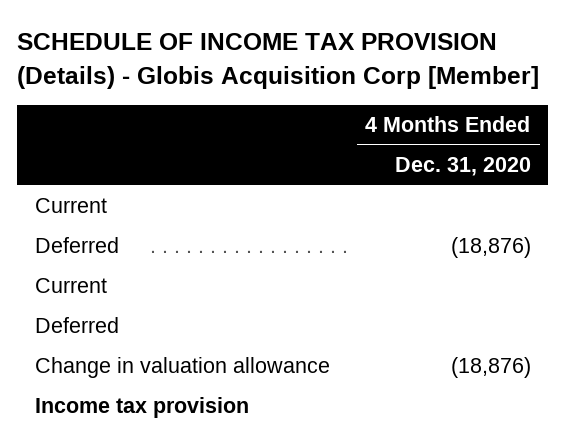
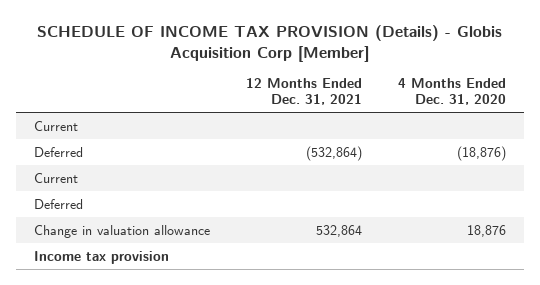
- | 4 Months Ended Dec. 31, 2020
+ | 12 Months Ended Dec. 31, 2021 | 4 Months Ended Dec. 31, 2020
- Change in valuation allowance | (18,876)
+ Change in valuation allowance | 532,864 | 18,876

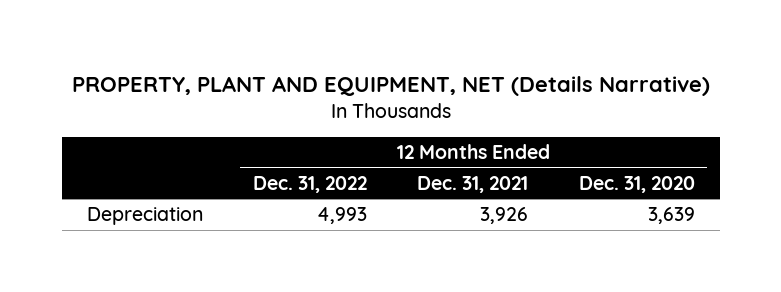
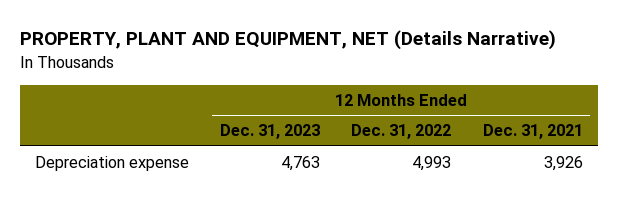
- | 12 Months Ended Dec. 31, 2022 | 12 Months Ended Dec. 31, 2021 | 12 Months Ended Dec. 31, 2020
+ | 12 Months Ended Dec. 31, 2023 | 12 Months Ended Dec. 31, 2022 | 12 Months Ended Dec. 31, 2021
- Depreciation | 4,993 | 3,926 | 3,639
+ Depreciation expense | 4,763 | 4,993 | 3,926

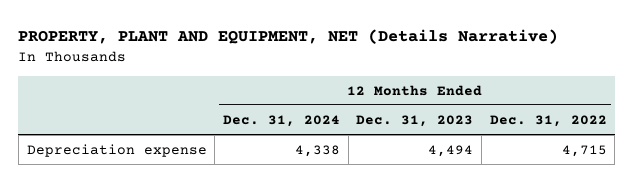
- | 12 Months Ended Dec. 31, 2023 | 12 Months Ended Dec. 31, 2022 | 12 Months Ended Dec. 31, 2021
+ | 12 Months Ended Dec. 31, 2024 | 12 Months Ended Dec. 31, 2023 | 12 Months Ended Dec. 31, 2022
- Depreciation expense | 4,763 | 4,993 | 3,926
+ Depreciation expense | 4,338 | 4,494 | 4,715

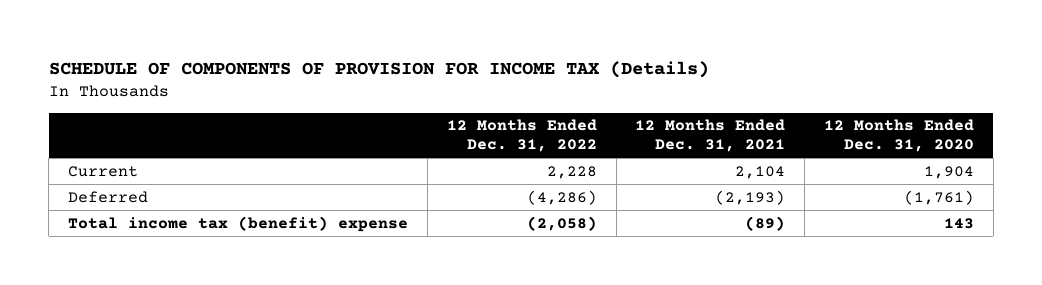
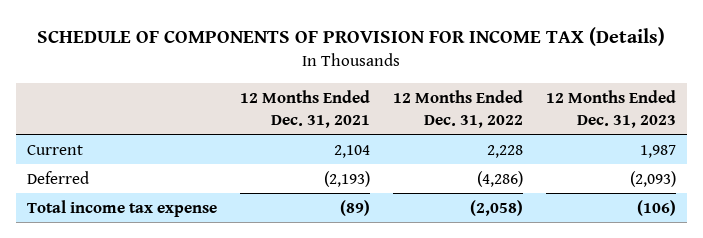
- | 12 Months Ended Dec. 31, 2022 | 12 Months Ended Dec. 31, 2021 | 12 Months Ended Dec. 31, 2020
+ | 12 Months Ended Dec. 31, 2021 | 12 Months Ended Dec. 31, 2022 | 12 Months Ended Dec. 31, 2023
- Total income tax (benefit) expense | (2,058) | (89) | 143
+ Total income tax expense | (89) | (2,058) | (106)

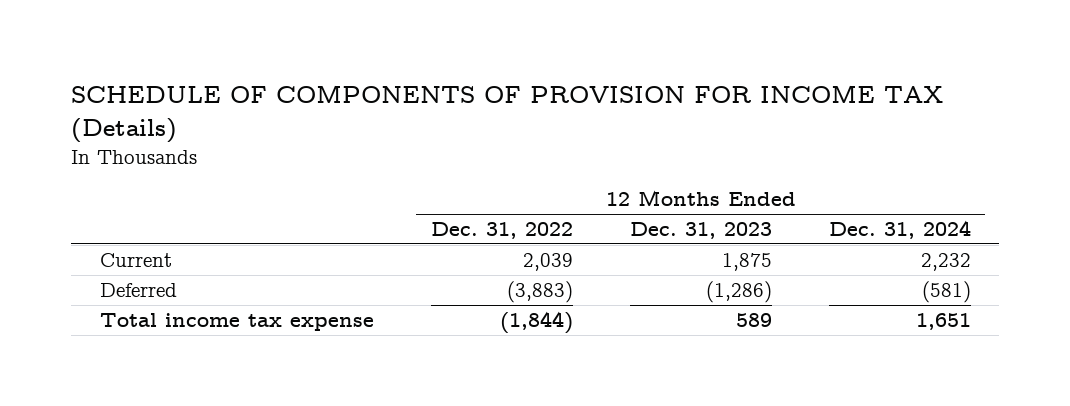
- | 12 Months Ended Dec. 31, 2021 | 12 Months Ended Dec. 31, 2022 | 12 Months Ended Dec. 31, 2023
+ | 12 Months Ended Dec. 31, 2022 | 12 Months Ended Dec. 31, 2023 | 12 Months Ended Dec. 31, 2024
- Current | 2,104 | 2,228 | 1,987
- Deferred | (2,193) | (4,286) | (2,093)
- Total income tax expense | (89) | (2,058) | (106)
+ Current | 2,039 | 1,875 | 2,232
+ Deferred | (3,883) | (1,286) | (581)
+ Total income tax expense | (1,844) | 589 | 1,651

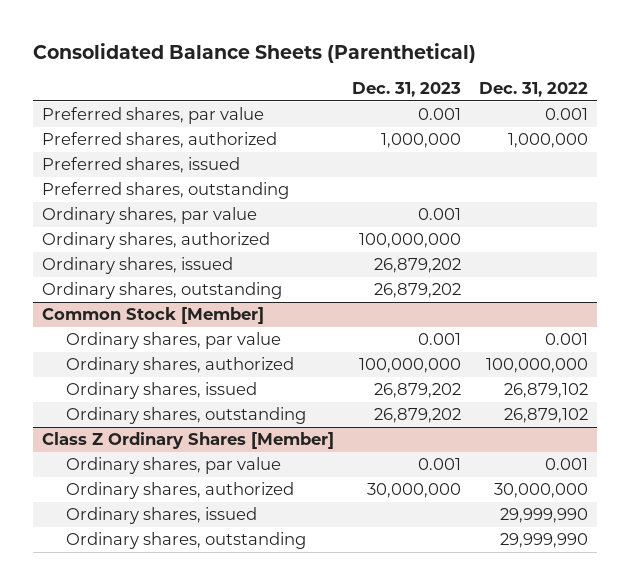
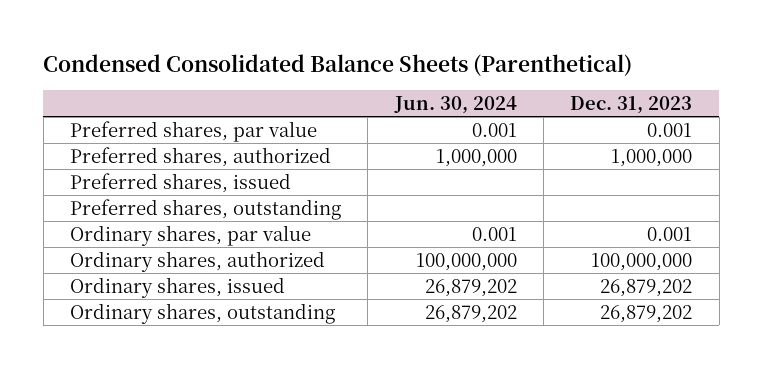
- Consolidated Balance Sheets (Parenthetical)
+ Condensed Consolidated Balance Sheets (Parenthetical)
- | Dec. 31, 2023 | Dec. 31, 2022
+ | Jun. 30, 2024 | Dec. 31, 2023
- Common Stock [Member]
- Ordinary shares, par value | 0.001 | 0.001
- Ordinary shares, authorized | 100,000,000 | 100,000,000
- Ordinary shares, issued | 26,879,202 | 26,879,102
- Ordinary shares, outstanding | 26,879,202 | 26,879,102
- Class Z Ordinary Shares [Member]
- Ordinary shares, par value | 0.001 | 0.001
- Ordinary shares, authorized | 30,000,000 | 30,000,000
- Ordinary shares, issued | | 29,999,990
- Ordinary shares, outstanding | | 29,999,990

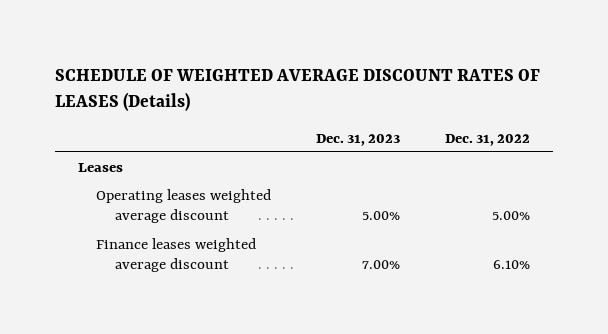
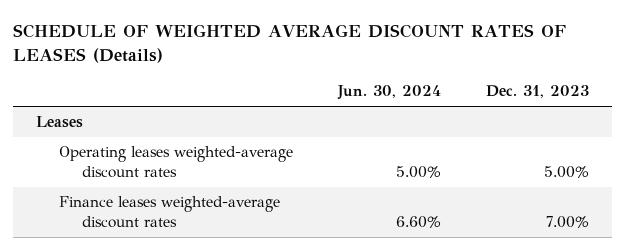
- | Dec. 31, 2023 | Dec. 31, 2022
+ | Jun. 30, 2024 | Dec. 31, 2023
- Operating leases weighted average discount | 5.00% | 5.00%
- Finance leases weighted average discount | 7.00% | 6.10%
+ Operating leases weighted-average discount rates | 5.00% | 5.00%
+ Finance leases weighted-average discount rates | 6.60% | 7.00%

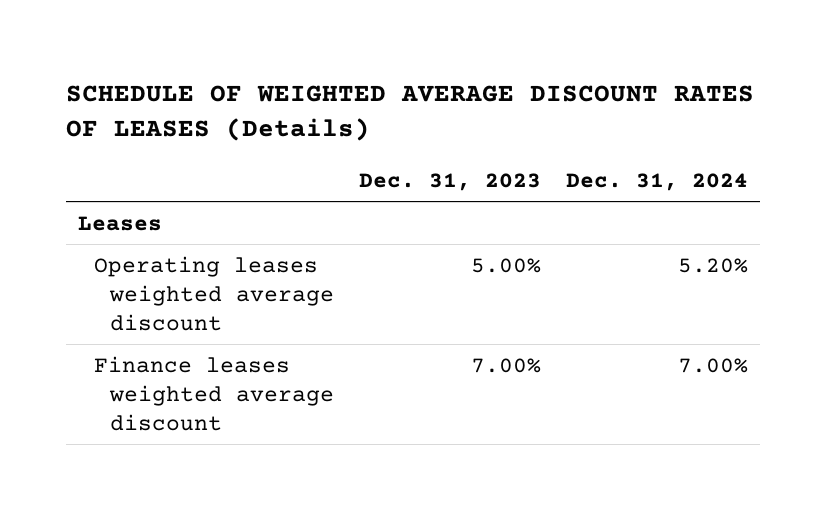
- | Jun. 30, 2024 | Dec. 31, 2023
+ | Dec. 31, 2023 | Dec. 31, 2024
- Operating leases weighted-average discount rates | 5.00% | 5.00%
- Finance leases weighted-average discount rates | 6.60% | 7.00%
+ Operating leases weighted average discount | 5.00% | 5.20%
+ Finance leases weighted average discount | 7.00% | 7.00%

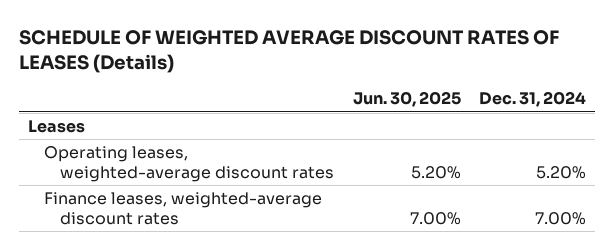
- | Dec. 31, 2023 | Dec. 31, 2024
+ | Jun. 30, 2025 | Dec. 31, 2024
- Operating leases weighted average discount | 5.00% | 5.20%
- Finance leases weighted average discount | 7.00% | 7.00%
+ Operating leases, weighted-average discount rates | 5.20% | 5.20%
+ Finance leases, weighted-average discount rates | 7.00% | 7.00%

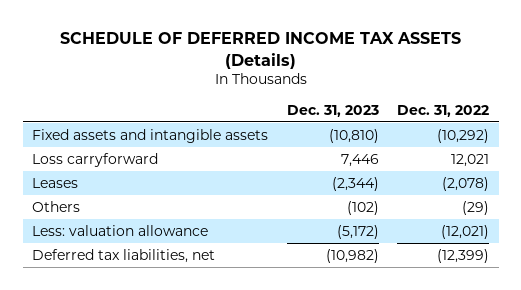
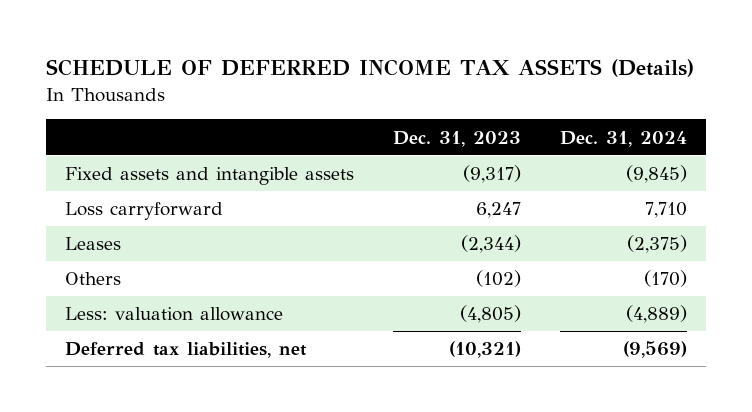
- | Dec. 31, 2023 | Dec. 31, 2022
+ | Dec. 31, 2023 | Dec. 31, 2024
- Fixed assets and intangible assets | (10,810) | (10,292)
- Loss carryforward | 7,446 | 12,021
+ Fixed assets and intangible assets | (9,317) | (9,845)
+ Loss carryforward | 6,247 | 7,710
- Less: valuation allowance | (5,172) | (12,021)
- Deferred tax liabilities, net | (10,982) | (12,399)
+ Less: valuation allowance | (4,805) | (4,889)
+ Deferred tax liabilities, net | (10,321) | (9,569)

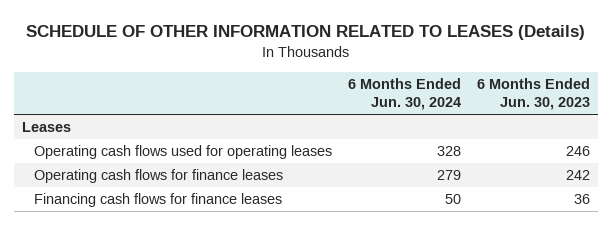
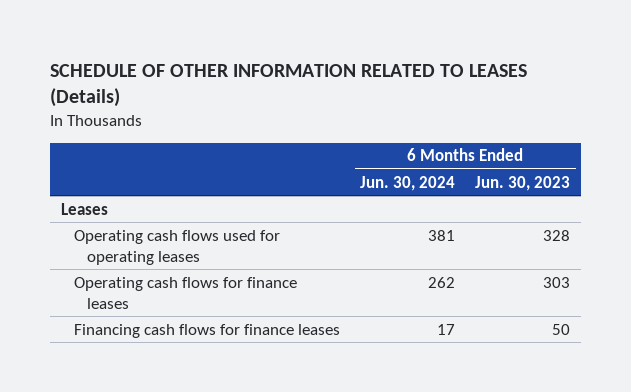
- Operating cash flows used for operating leases | 328 | 246
- Operating cash flows for finance leases | 279 | 242
- Financing cash flows for finance leases | 50 | 36
+ Operating cash flows used for operating leases | 381 | 328
+ Operating cash flows for finance leases | 262 | 303
+ Financing cash flows for finance leases | 17 | 50

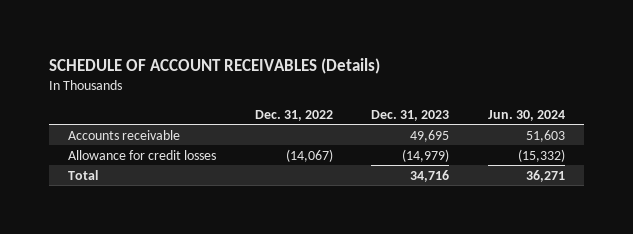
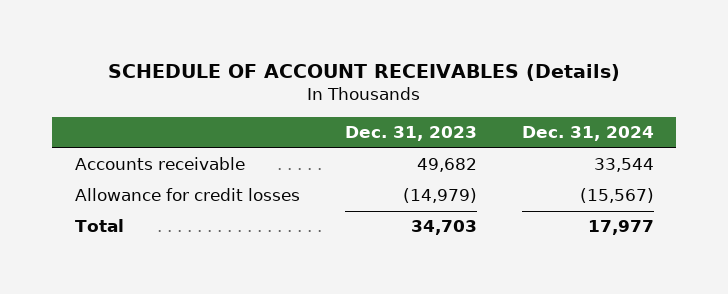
- | Dec. 31, 2022 | Dec. 31, 2023 | Jun. 30, 2024
+ | Dec. 31, 2023 | Dec. 31, 2024
- Accounts receivable | | 49,695 | 51,603
+ Accounts receivable | 49,682 | 33,544
- Total | | 34,716 | 36,271
+ Total | 34,703 | 17,977

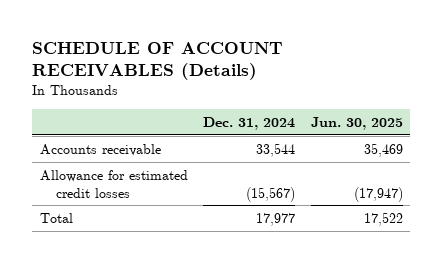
- | Dec. 31, 2023 | Dec. 31, 2024
+ | Dec. 31, 2024 | Jun. 30, 2025
- Allowance for credit losses | (14,979) | (15,567)
+ Allowance for estimated credit losses | (15,567) | (17,947)

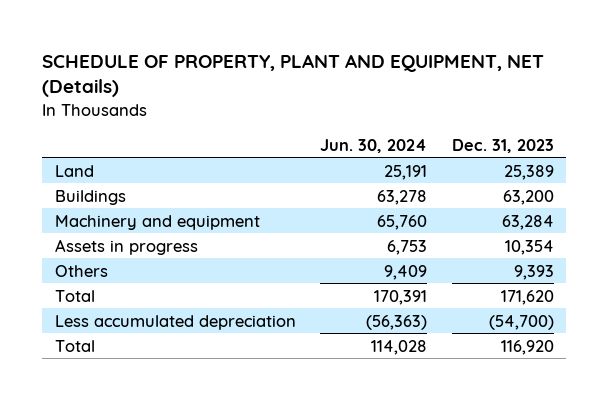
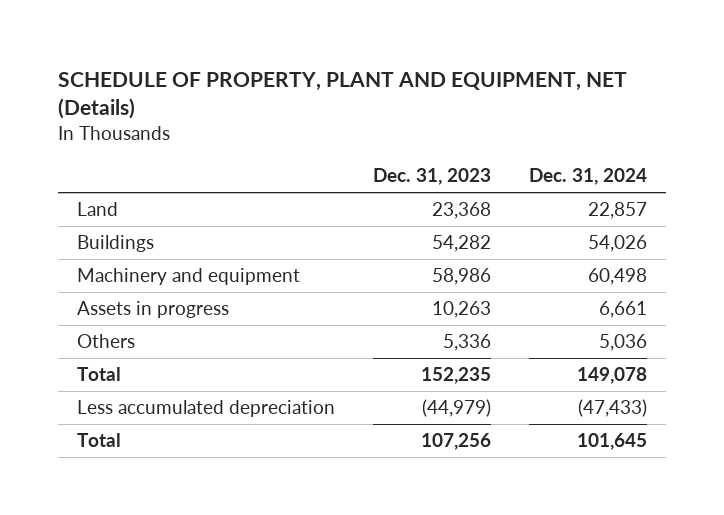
- | Jun. 30, 2024 | Dec. 31, 2023
+ | Dec. 31, 2023 | Dec. 31, 2024
- Land | 25,191 | 25,389
- Buildings | 63,278 | 63,200
- Machinery and equipment | 65,760 | 63,284
- Assets in progress | 6,753 | 10,354
- Others | 9,409 | 9,393
- Total | 170,391 | 171,620
- Less accumulated depreciation | (56,363) | (54,700)
- Total | 114,028 | 116,920
+ Land | 23,368 | 22,857
+ Buildings | 54,282 | 54,026
+ Machinery and equipment | 58,986 | 60,498
+ Assets in progress | 10,263 | 6,661
+ Others | 5,336 | 5,036
+ Total | 152,235 | 149,078
+ Less accumulated depreciation | (44,979) | (47,433)
+ Total | 107,256 | 101,645

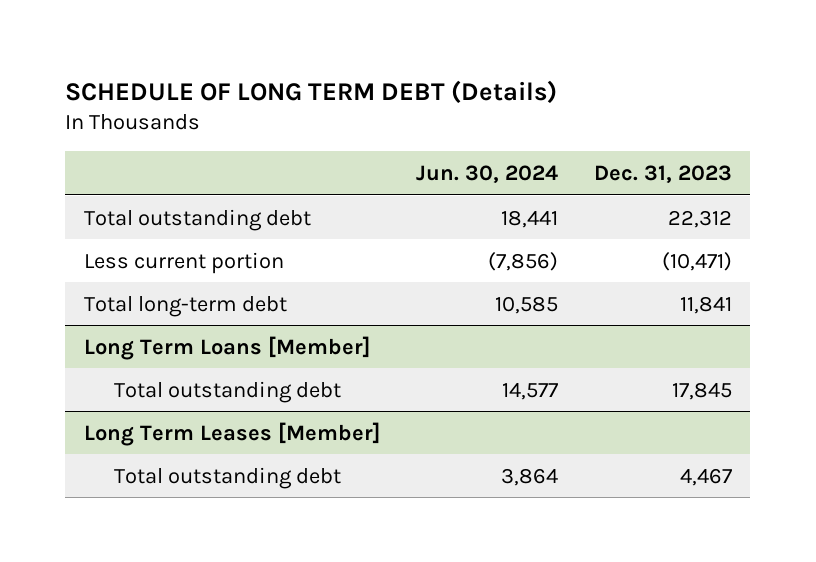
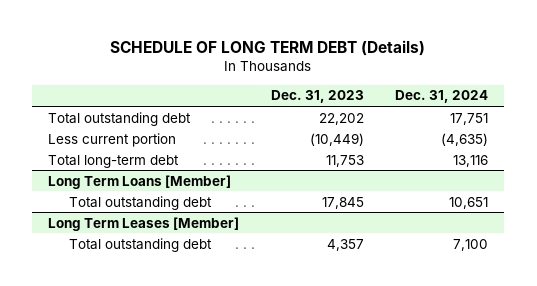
- | Jun. 30, 2024 | Dec. 31, 2023
+ | Dec. 31, 2023 | Dec. 31, 2024
- Total outstanding debt | 18,441 | 22,312
- Less current portion | (7,856) | (10,471)
- Total long-term debt | 10,585 | 11,841
+ Total outstanding debt | 22,202 | 17,751
+ Less current portion | (10,449) | (4,635)
+ Total long-term debt | 11,753 | 13,116
@ Long Term Leases [Member]
- Total outstanding debt | 3,864 | 4,467
+ Total outstanding debt | 4,357 | 7,100

